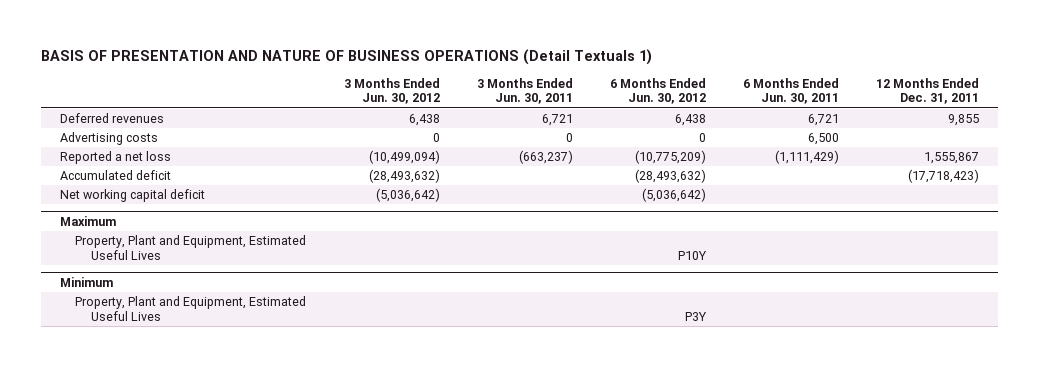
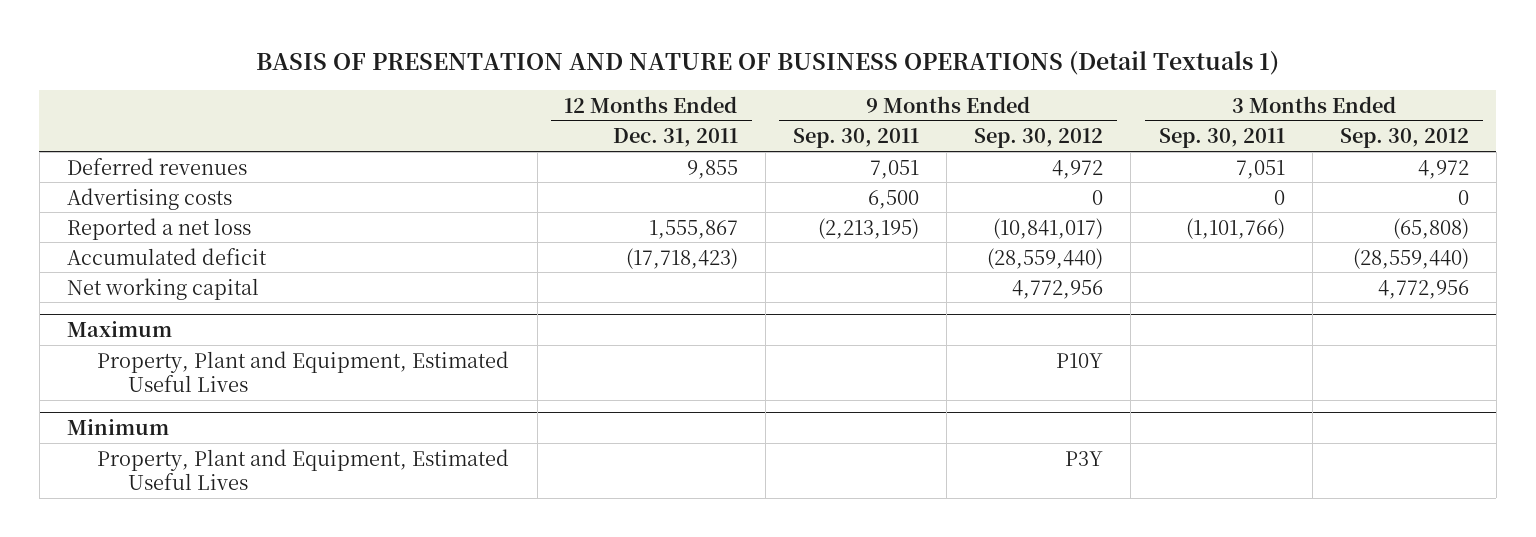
- | 3 Months Ended Jun. 30, 2012 | 3 Months Ended Jun. 30, 2011 | 6 Months Ended Jun. 30, 2012 | 6 Months Ended Jun. 30, 2011 | 12 Months Ended Dec. 31, 2011
+ | 12 Months Ended Dec. 31, 2011 | 9 Months Ended Sep. 30, 2011 | 9 Months Ended Sep. 30, 2012 | 3 Months Ended Sep. 30, 2011 | 3 Months Ended Sep. 30, 2012
- Net working capital deficit | (5,036,642) | | (5,036,642) | |
+ Net working capital | | | 4,772,956 | | 4,772,956

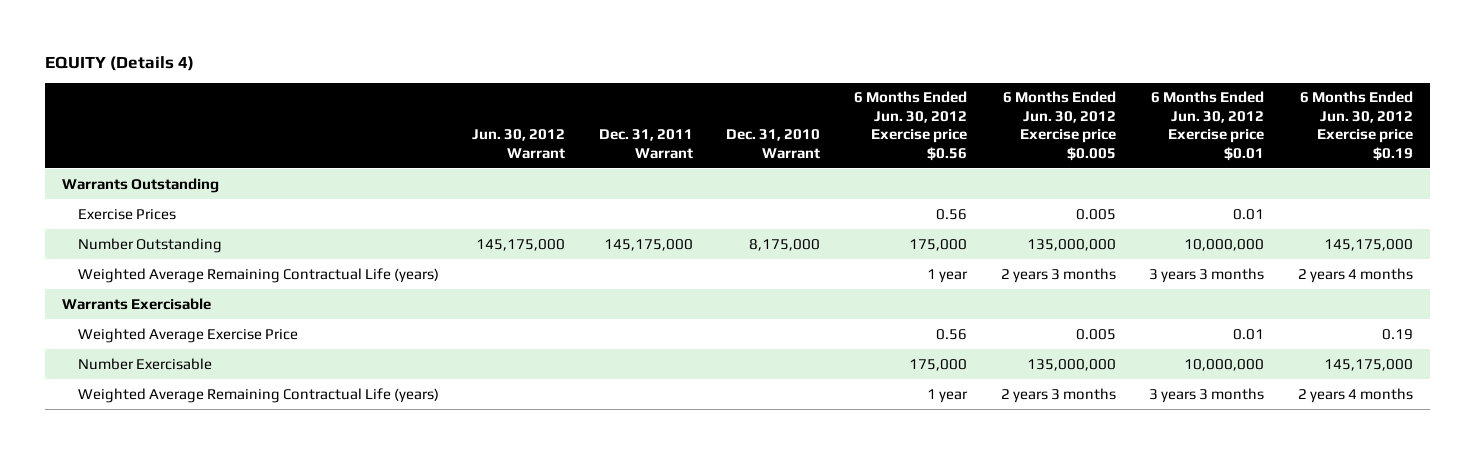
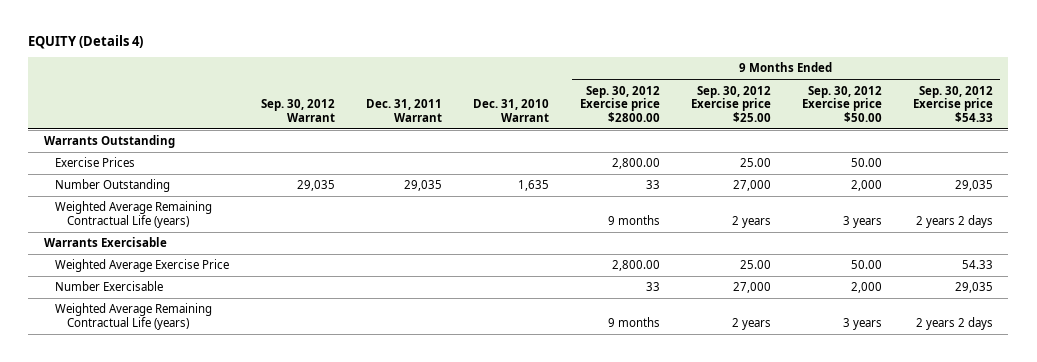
- | Jun. 30, 2012 Warrant | Dec. 31, 2011 Warrant | Dec. 31, 2010 Warrant | 6 Months Ended Jun. 30, 2012 Exercise price $0.56 | 6 Months Ended Jun. 30, 2012 Exercise price $0.005 | 6 Months Ended Jun. 30, 2012 Exercise price $0.01 | 6 Months Ended Jun. 30, 2012 Exercise price $0.19
+ | Sep. 30, 2012 Warrant | Dec. 31, 2011 Warrant | Dec. 31, 2010 Warrant | 9 Months Ended Sep. 30, 2012 Exercise price $2800.00 | 9 Months Ended Sep. 30, 2012 Exercise price $25.00 | 9 Months Ended Sep. 30, 2012 Exercise price $50.00 | 9 Months Ended Sep. 30, 2012 Exercise price $54.33
- Number Outstanding | 145,175,000 | 145,175,000 | 8,175,000 | 175,000 | 135,000,000 | 10,000,000 | 145,175,000
+ Number Outstanding | 29,035 | 29,035 | 1,635 | 33 | 27,000 | 2,000 | 29,035

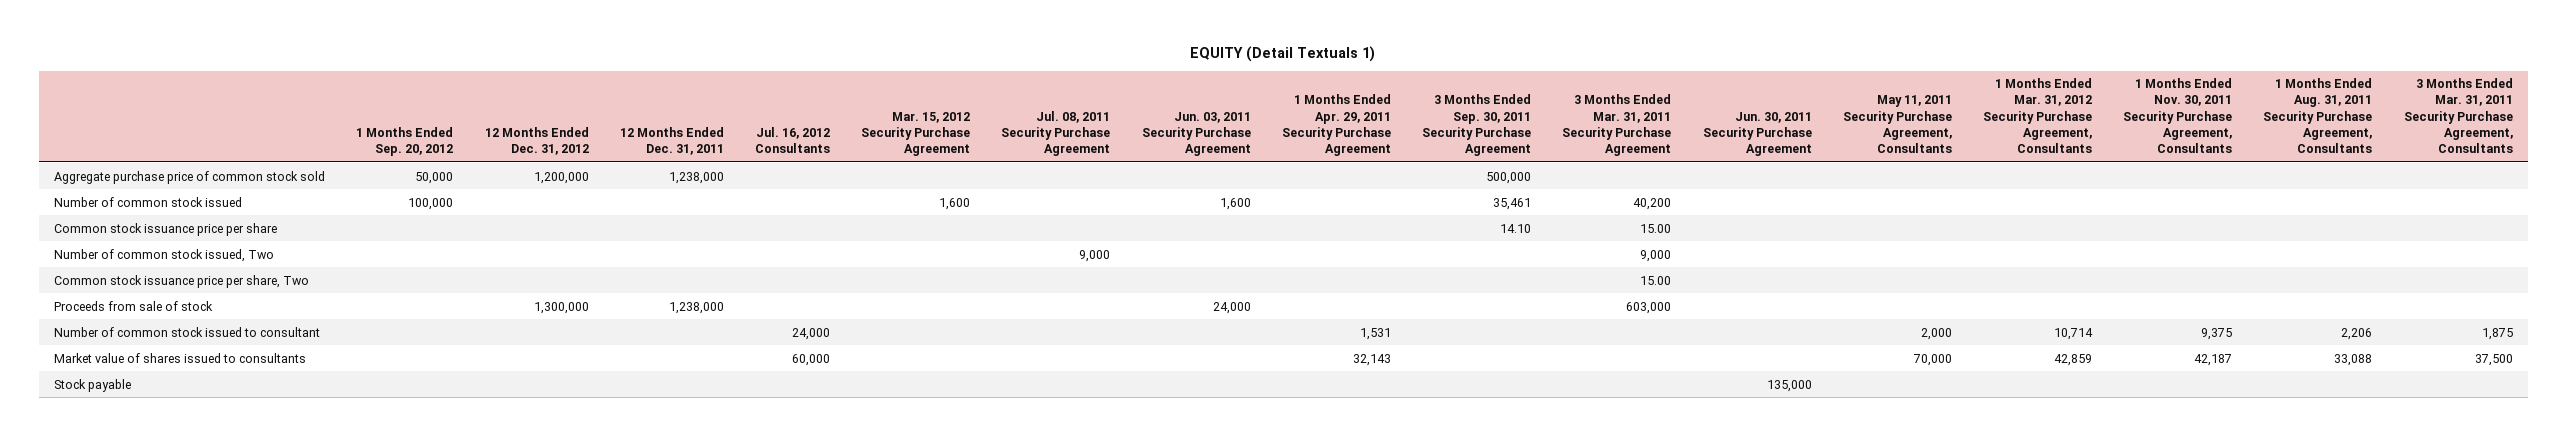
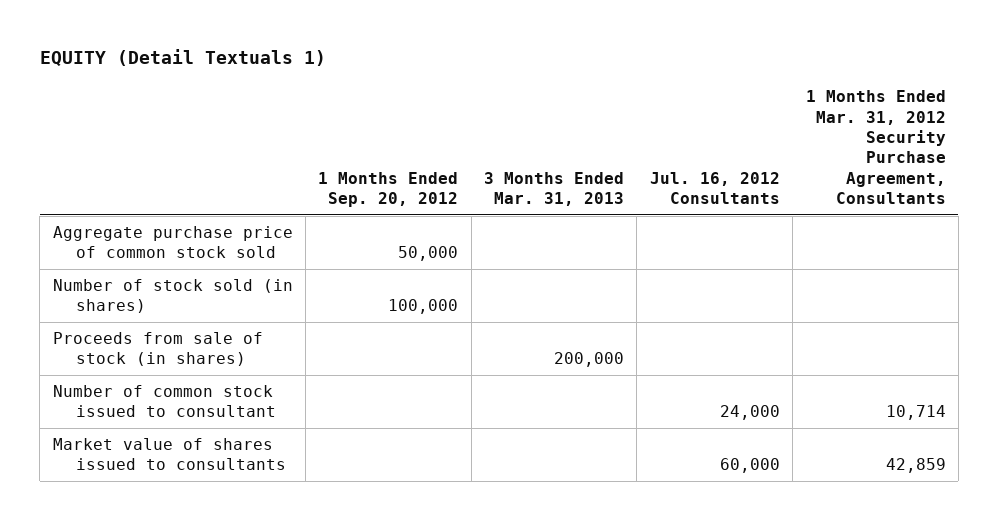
- | 1 Months Ended Sep. 20, 2012 | 12 Months Ended Dec. 31, 2012 | 12 Months Ended Dec. 31, 2011 | Jul. 16, 2012 Consultants | Mar. 15, 2012 Security Purchase Agreement | Jul. 08, 2011 Security Purchase Agreement | Jun. 03, 2011 Security Purchase Agreement | 1 Months Ended Apr. 29, 2011 Security Purchase Agreement | 3 Months Ended Sep. 30, 2011 Security Purchase Agreement | 3 Months Ended Mar. 31, 2011 Security Purchase Agreement | Jun. 30, 2011 Security Purchase Agreement | May 11, 2011 Security Purchase Agreement, Consultants | 1 Months Ended Mar. 31, 2012 Security Purchase Agreement, Consultants | 1 Months Ended Nov. 30, 2011 Security Purchase Agreement, Consultants | 1 Months Ended Aug. 31, 2011 Security Purchase Agreement, Consultants | 3 Months Ended Mar. 31, 2011 Security Purchase Agreement, Consultants
+ | 1 Months Ended Sep. 20, 2012 | 3 Months Ended Mar. 31, 2013 | Jul. 16, 2012 Consultants | 1 Months Ended Mar. 31, 2012 Security Purchase Agreement, Consultants
- Number of common stock issued | 100,000 | | | | 1,600 | | 1,600 | | 35,461 | 40,200 | | | | | |
- Common stock issuance price per share | | | | | | | | | 14.10 | 15.00 | | | | | |
- Number of common stock issued, Two | | | | | | 9,000 | | | | 9,000 | | | | | |
- Common stock issuance price per share, Two | | | | | | | | | | 15.00 | | | | | |
- Proceeds from sale of stock | | 1,300,000 | 1,238,000 | | | | 24,000 | | | 603,000 | | | | | |
+ Number of stock sold (in shares) | 100,000 | | |
+ Proceeds from sale of stock (in shares) | | 200,000 | |
- Stock payable | | | | | | | | | | | 135,000 | | | | |

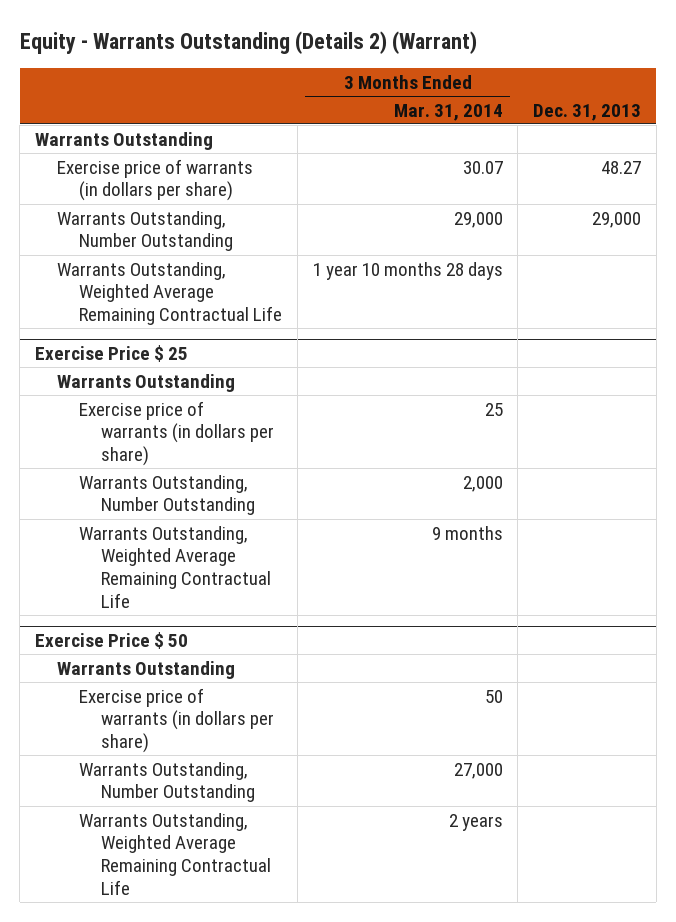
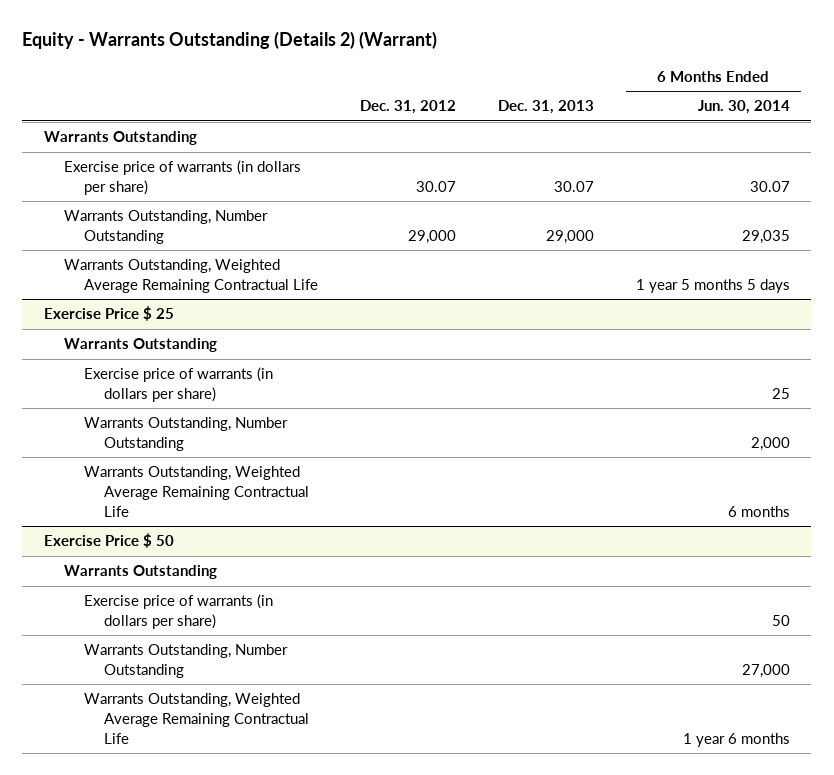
- | 3 Months Ended Mar. 31, 2014 | Dec. 31, 2013
+ | Dec. 31, 2012 | Dec. 31, 2013 | 6 Months Ended Jun. 30, 2014
- Exercise price of warrants (in dollars per share) | 30.07 | 48.27
+ Exercise price of warrants (in dollars per share) | 30.07 | 30.07 | 30.07

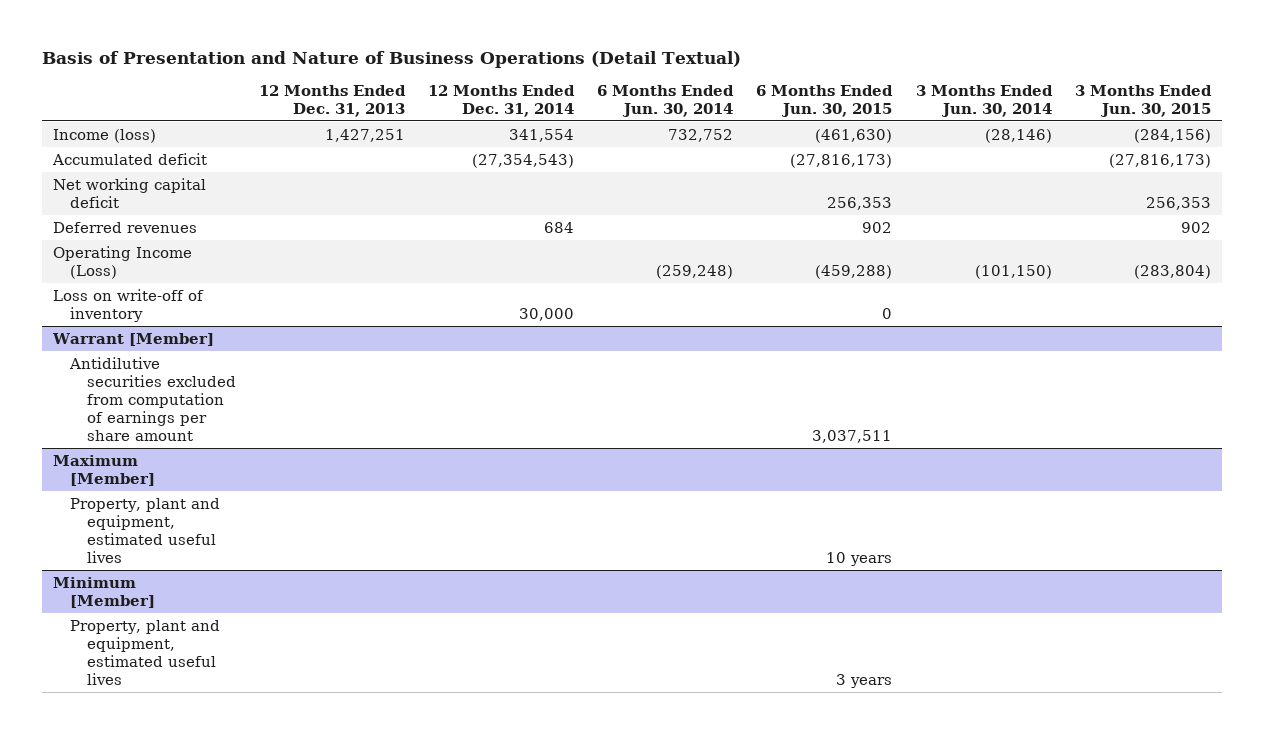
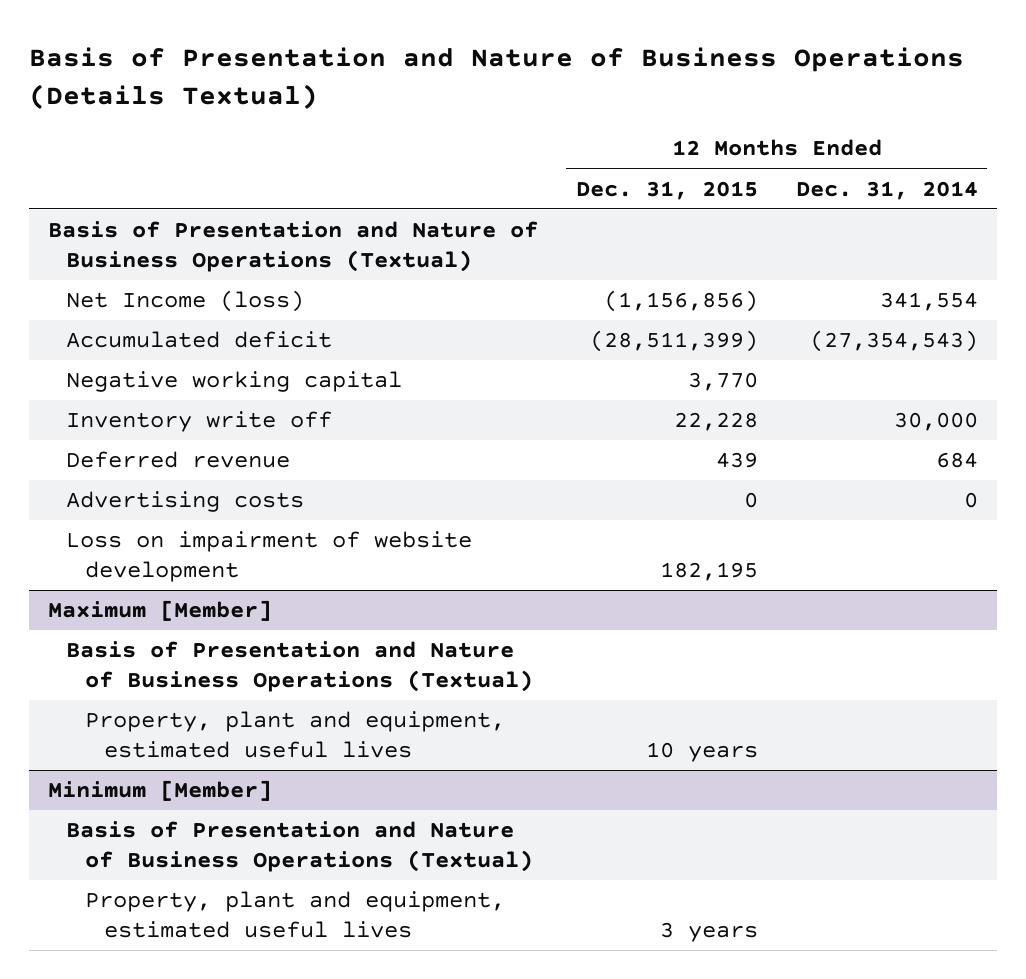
- Basis of Presentation and Nature of Business Operations (Detail Textual)
+ Basis of Presentation and Nature of Business Operations (Details Textual)
- | 12 Months Ended Dec. 31, 2013 | 12 Months Ended Dec. 31, 2014 | 6 Months Ended Jun. 30, 2014 | 6 Months Ended Jun. 30, 2015 | 3 Months Ended Jun. 30, 2014 | 3 Months Ended Jun. 30, 2015
+ | 12 Months Ended Dec. 31, 2015 | 12 Months Ended Dec. 31, 2014
- Income (loss) | 1,427,251 | 341,554 | 732,752 | (461,630) | (28,146) | (284,156)
+ Basis of Presentation and Nature of Business Operations (Textual)
+ Net Income (loss) | (1,156,856) | 341,554
- Net working capital deficit | | | | 256,353 | | 256,353
- Deferred revenues | | 684 | | 902 | | 902
- Operating Income (Loss) | | | (259,248) | (459,288) | (101,150) | (283,804)
- Loss on write-off of inventory | | 30,000 | | 0 | |
- Warrant [Member]
- Antidilutive securities excluded from computation of earnings per share amount | | | | 3,037,511 | |
+ Negative working capital | 3,770 |
+ Inventory write off | 22,228 | 30,000
+ Deferred revenue | 439 | 684
+ Advertising costs | 0 | 0
+ Loss on impairment of website development | 182,195 |
@ Maximum [Member]
+ Basis of Presentation and Nature of Business Operations (Textual)
@ Minimum [Member]
+ Basis of Presentation and Nature of Business Operations (Textual)

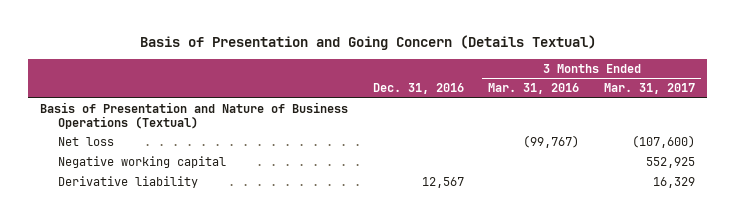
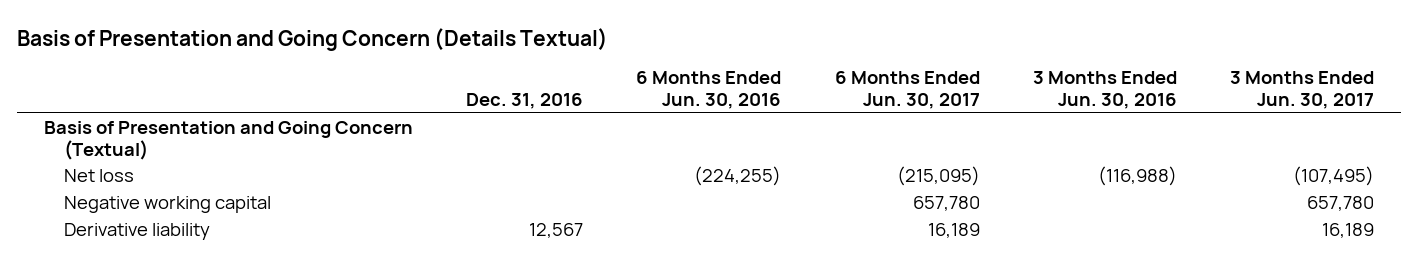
- | Dec. 31, 2016 | 3 Months Ended Mar. 31, 2016 | 3 Months Ended Mar. 31, 2017
+ | Dec. 31, 2016 | 6 Months Ended Jun. 30, 2016 | 6 Months Ended Jun. 30, 2017 | 3 Months Ended Jun. 30, 2016 | 3 Months Ended Jun. 30, 2017
- Basis of Presentation and Nature of Business Operations (Textual)
+ Basis of Presentation and Going Concern (Textual)

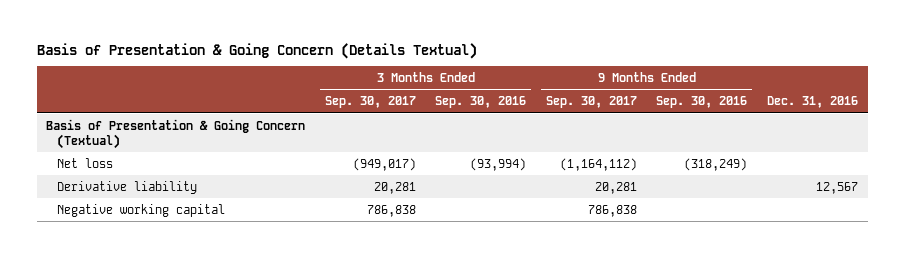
- Basis of Presentation and Going Concern (Details Textual)
+ Basis of Presentation & Going Concern (Details Textual)
- | Dec. 31, 2016 | 6 Months Ended Jun. 30, 2016 | 6 Months Ended Jun. 30, 2017 | 3 Months Ended Jun. 30, 2016 | 3 Months Ended Jun. 30, 2017
+ | 3 Months Ended Sep. 30, 2017 | 3 Months Ended Sep. 30, 2016 | 9 Months Ended Sep. 30, 2017 | 9 Months Ended Sep. 30, 2016 | Dec. 31, 2016
- Basis of Presentation and Going Concern (Textual)
+ Basis of Presentation & Going Concern (Textual)
moved down: Negative working capital | 786,838 | | 786,838 | |

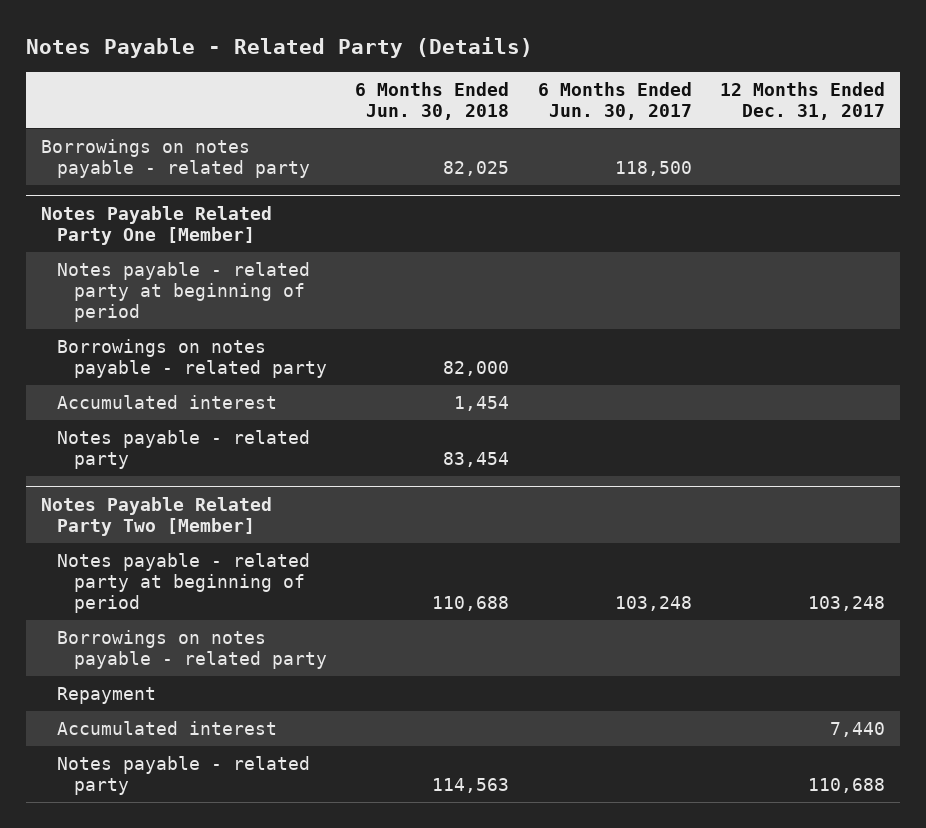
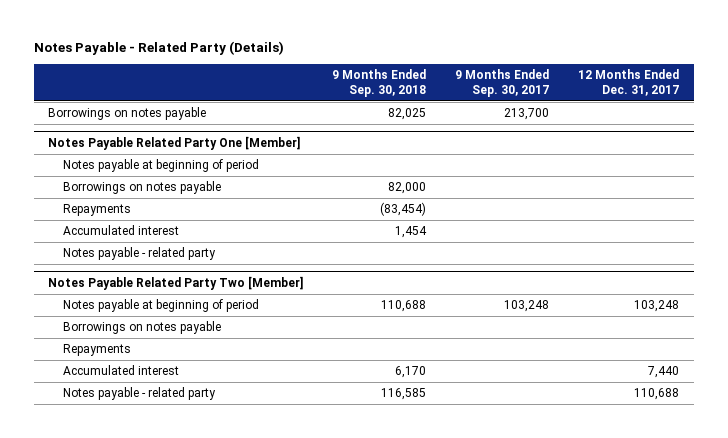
- | 6 Months Ended Jun. 30, 2018 | 6 Months Ended Jun. 30, 2017 | 12 Months Ended Dec. 31, 2017
+ | 9 Months Ended Sep. 30, 2018 | 9 Months Ended Sep. 30, 2017 | 12 Months Ended Dec. 31, 2017
- Borrowings on notes payable - related party | 82,025 | 118,500 |
+ Borrowings on notes payable | 82,025 | 213,700 |
@ Notes Payable Related Party One [Member]
- Notes payable - related party at beginning of period
- Borrowings on notes payable - related party | 82,000 | |
+ Notes payable at beginning of period
+ Borrowings on notes payable | 82,000 | |
+ Repayments | (83,454) | |
@ Notes Payable Related Party Two [Member]
- Notes payable - related party at beginning of period | 110,688 | 103,248 | 103,248
- Borrowings on notes payable - related party
- Repayment
+ Notes payable at beginning of period | 110,688 | 103,248 | 103,248
+ Borrowings on notes payable
+ Repayments

